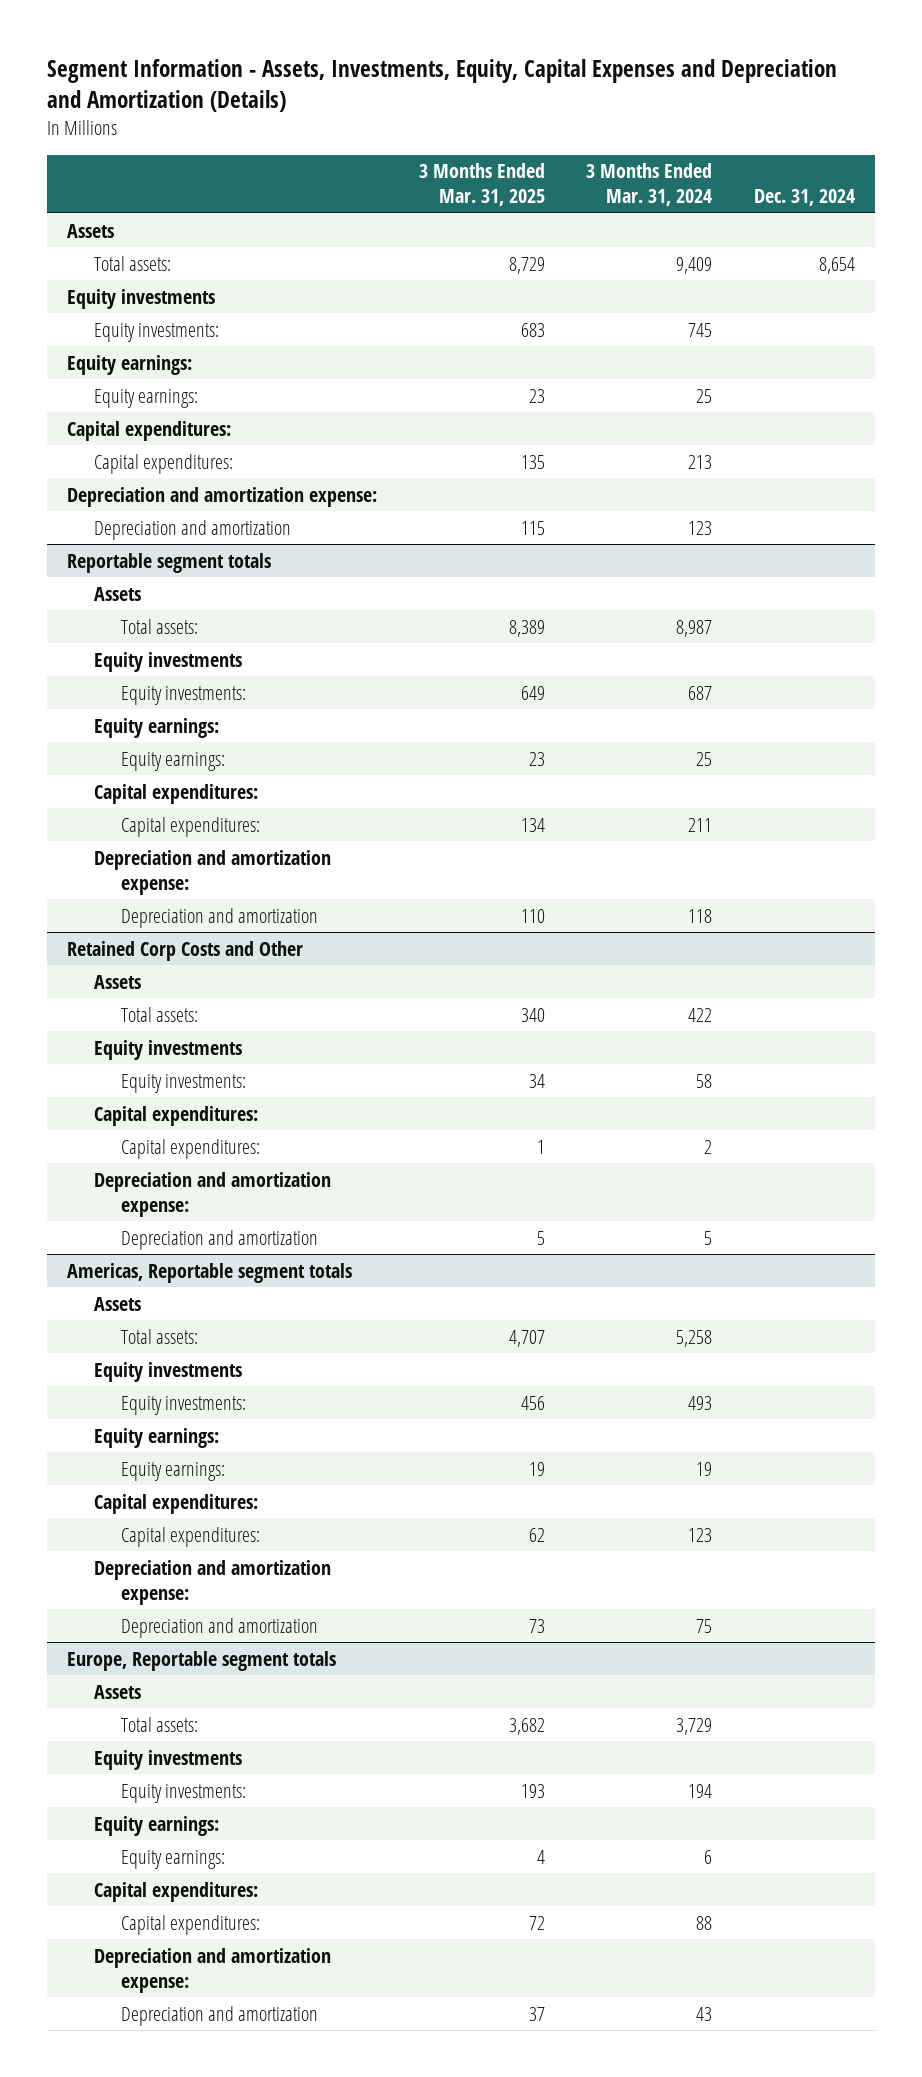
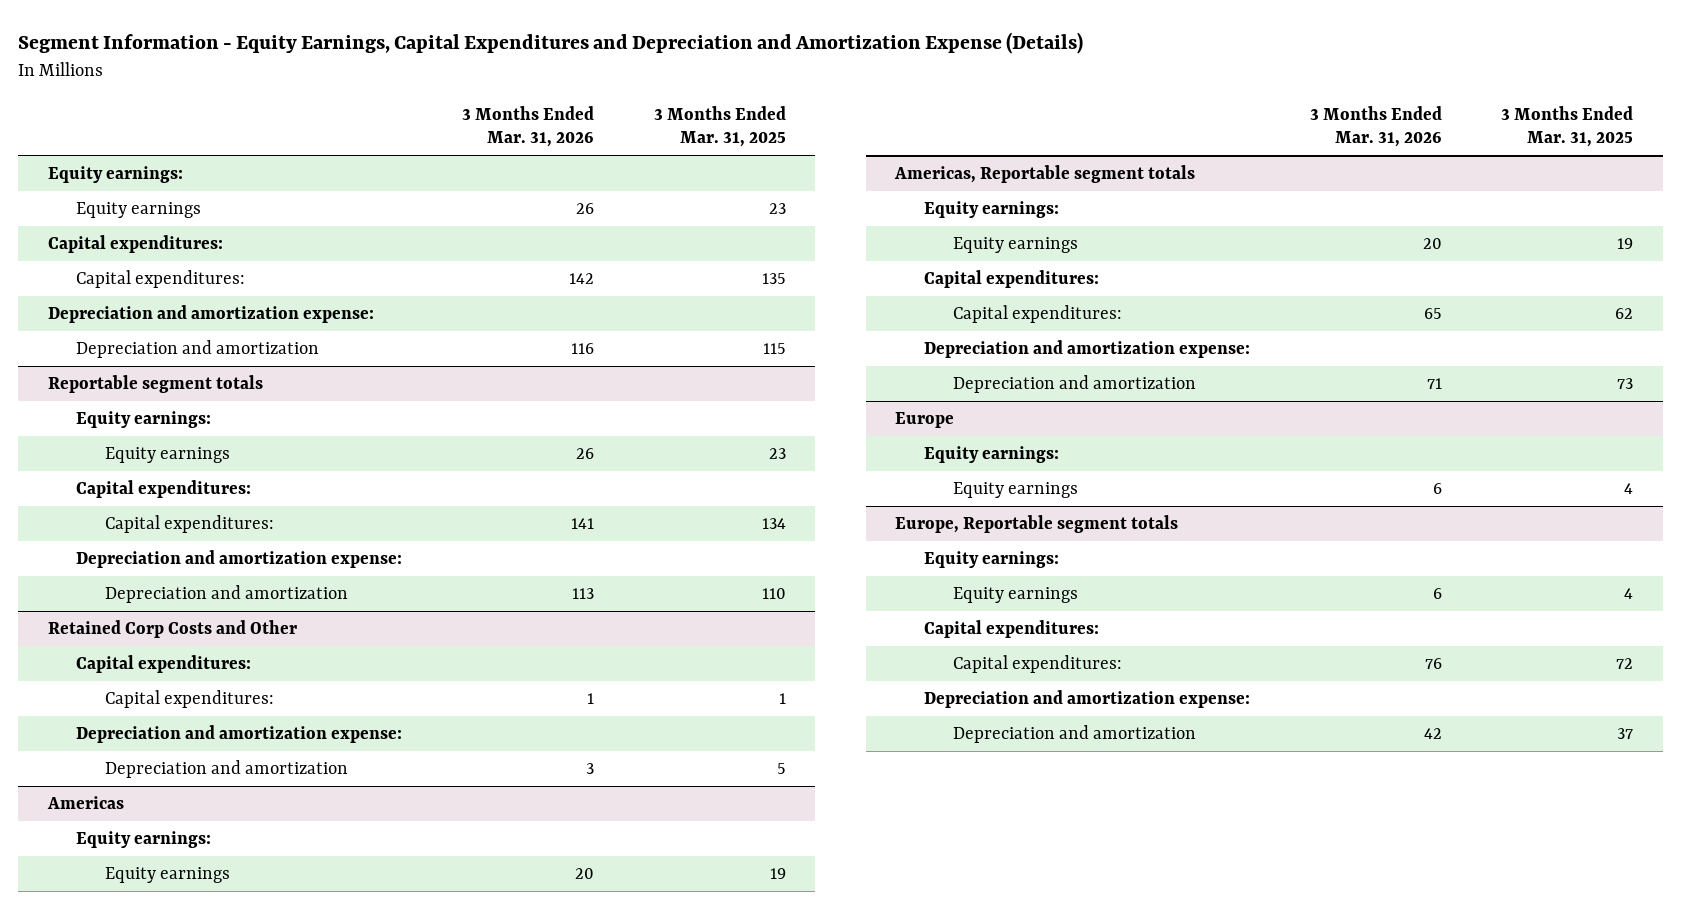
- Segment Information - Assets, Investments, Equity, Capital Expenses and Depreciation and Amortization (Details)
+ Segment Information - Equity Earnings, Capital Expenditures and Depreciation and Amortization Expense (Details)
- | 3 Months Ended Mar. 31, 2025 | 3 Months Ended Mar. 31, 2024 | Dec. 31, 2024
+ | 3 Months Ended Mar. 31, 2026 | 3 Months Ended Mar. 31, 2025
- Assets
- Total assets: | 8,729 | 9,409 | 8,654
- Equity investments
- Equity investments: | 683 | 745 |
- Equity earnings: | 23 | 25 |
+ Equity earnings | 26 | 23
@ Reportable segment totals
- Assets
- Total assets: | 8,389 | 8,987 |
- Equity investments
- Equity investments: | 649 | 687 |
- Equity earnings: | 23 | 25 |
+ Equity earnings | 26 | 23
@ Retained Corp Costs and Other
- Assets
- Total assets: | 340 | 422 |
- Equity investments
- Equity investments: | 34 | 58 |
+ Americas
+ Equity earnings:
+ Equity earnings | 20 | 19
@ Americas, Reportable segment totals
- Assets
- Total assets: | 4,707 | 5,258 |
- Equity investments
- Equity investments: | 456 | 493 |
- Equity earnings: | 19 | 19 |
+ Equity earnings | 20 | 19
+ Europe
+ Equity earnings:
+ Equity earnings | 6 | 4
@ Europe, Reportable segment totals
- Assets
- Total assets: | 3,682 | 3,729 |
- Equity investments
- Equity investments: | 193 | 194 |
- Equity earnings: | 4 | 6 |
+ Equity earnings | 6 | 4

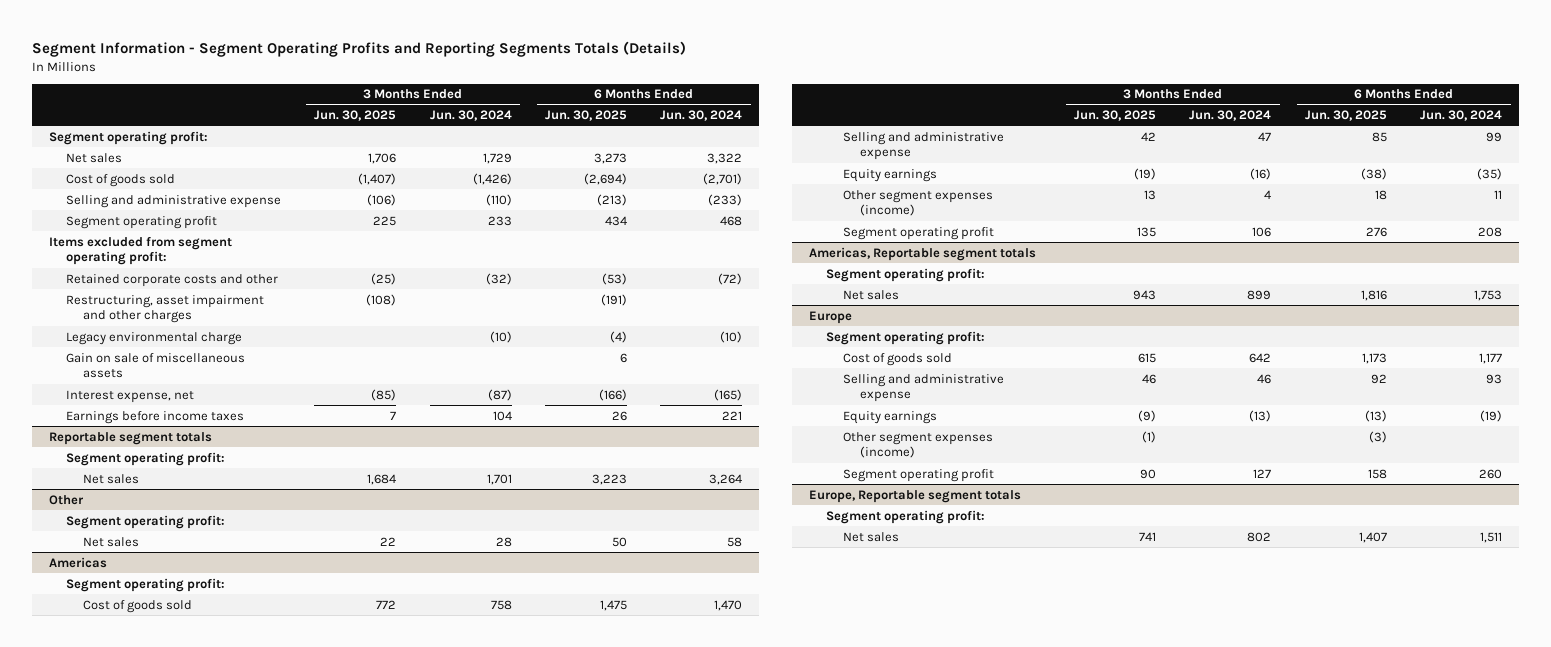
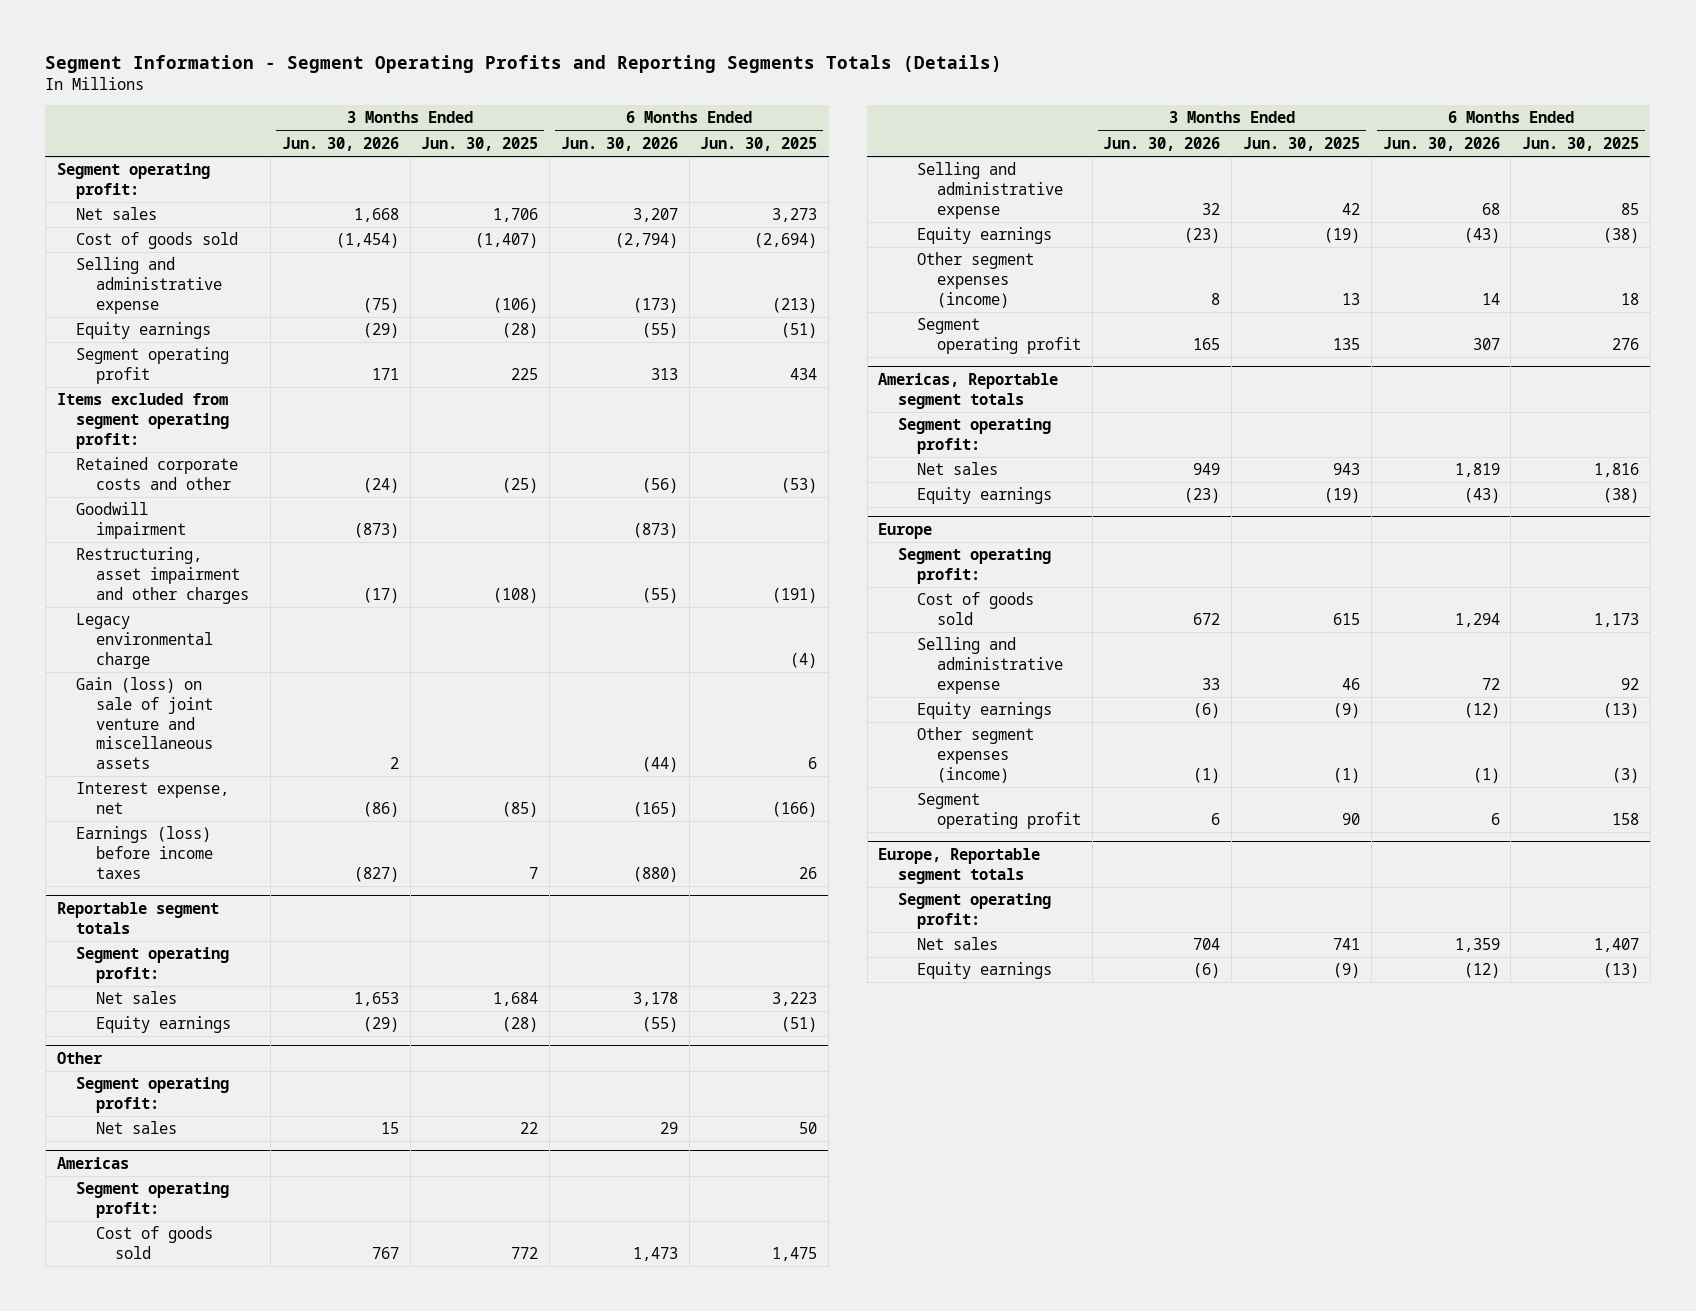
- | 3 Months Ended Jun. 30, 2025 | 3 Months Ended Jun. 30, 2024 | 6 Months Ended Jun. 30, 2025 | 6 Months Ended Jun. 30, 2024
+ | 3 Months Ended Jun. 30, 2026 | 3 Months Ended Jun. 30, 2025 | 6 Months Ended Jun. 30, 2026 | 6 Months Ended Jun. 30, 2025
+ Equity earnings | (29) | (28) | (55) | (51)
+ Goodwill impairment | (873) | | (873) |
- Gain on sale of miscellaneous assets | | | 6 |
+ Gain (loss) on sale of joint venture and miscellaneous assets | 2 | | (44) | 6
- Earnings before income taxes | 7 | 104 | 26 | 221
+ Earnings (loss) before income taxes | (827) | 7 | (880) | 26
@ Reportable segment totals
+ Equity earnings | (29) | (28) | (55) | (51)
@ Americas, Reportable segment totals
+ Equity earnings | (23) | (19) | (43) | (38)
@ Europe, Reportable segment totals
+ Equity earnings | (6) | (9) | (12) | (13)

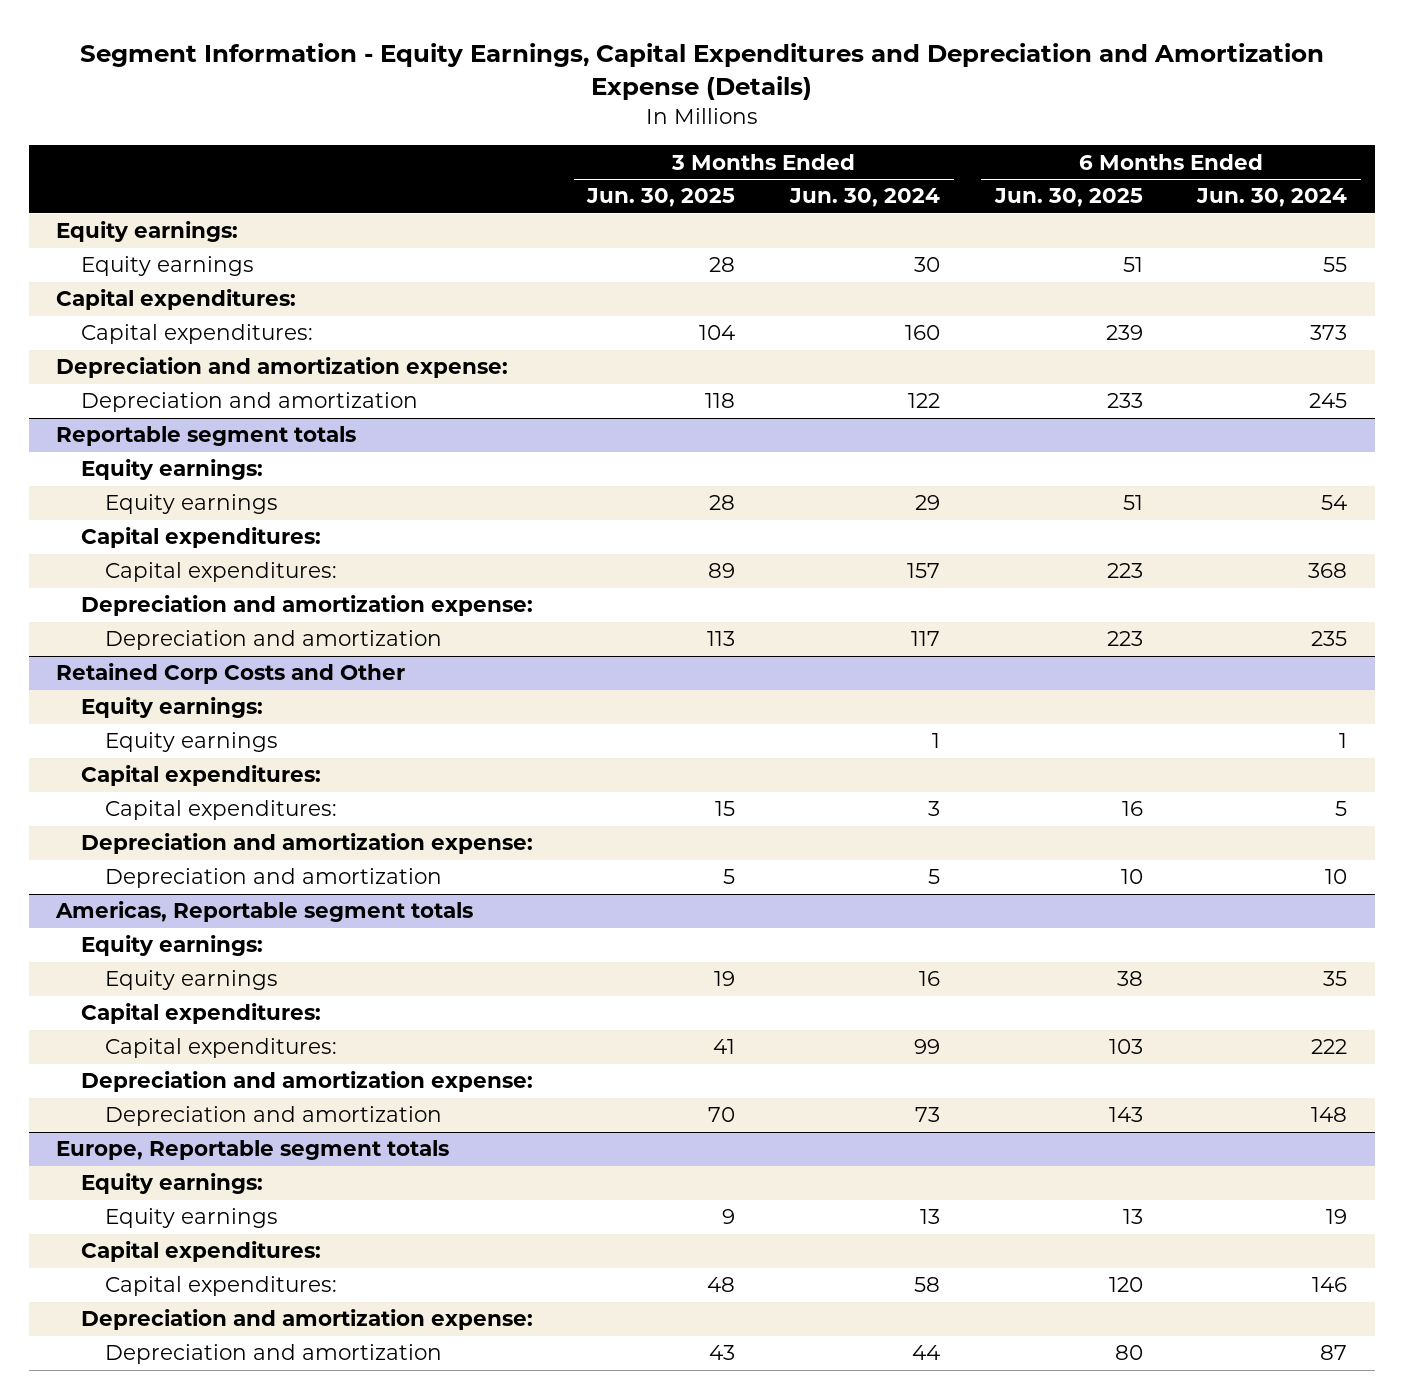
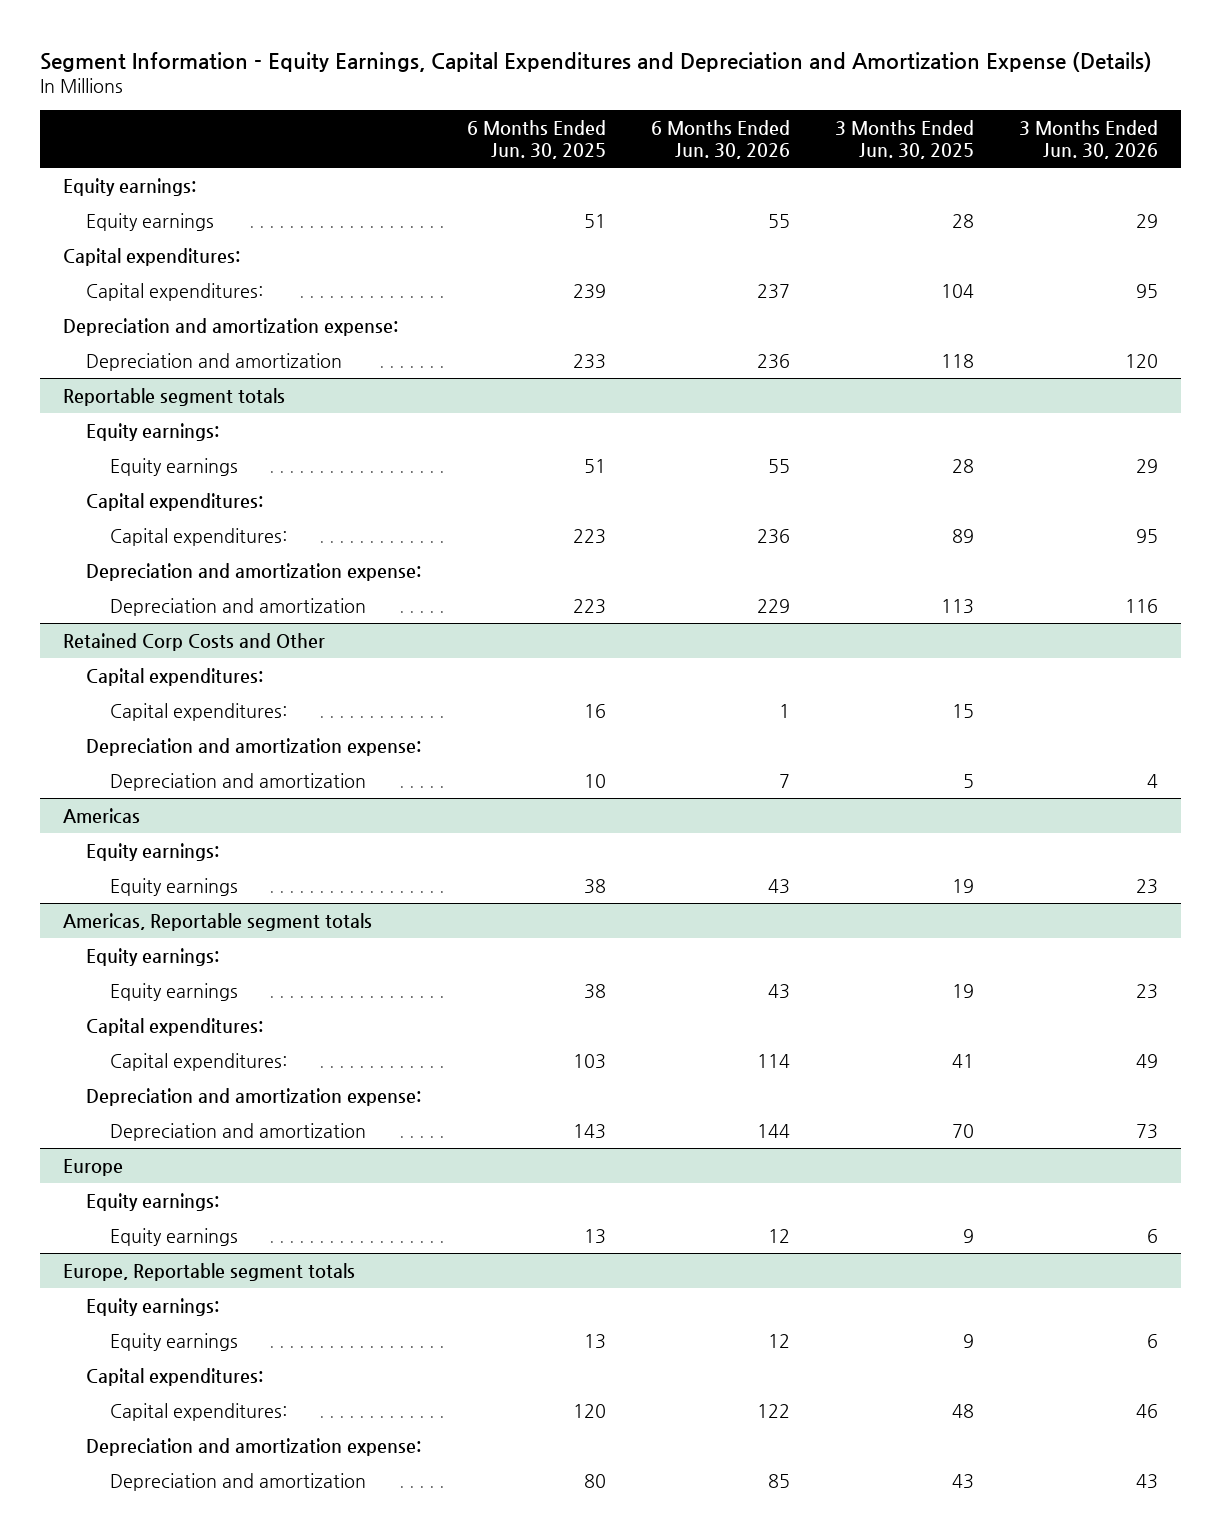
- | 3 Months Ended Jun. 30, 2025 | 3 Months Ended Jun. 30, 2024 | 6 Months Ended Jun. 30, 2025 | 6 Months Ended Jun. 30, 2024
+ | 6 Months Ended Jun. 30, 2025 | 6 Months Ended Jun. 30, 2026 | 3 Months Ended Jun. 30, 2025 | 3 Months Ended Jun. 30, 2026
@ Retained Corp Costs and Other
- Equity earnings:
- Equity earnings | | 1 | | 1
+ Americas
+ Equity earnings:
+ Equity earnings | 38 | 43 | 19 | 23
+ Europe
+ Equity earnings:
+ Equity earnings | 13 | 12 | 9 | 6

